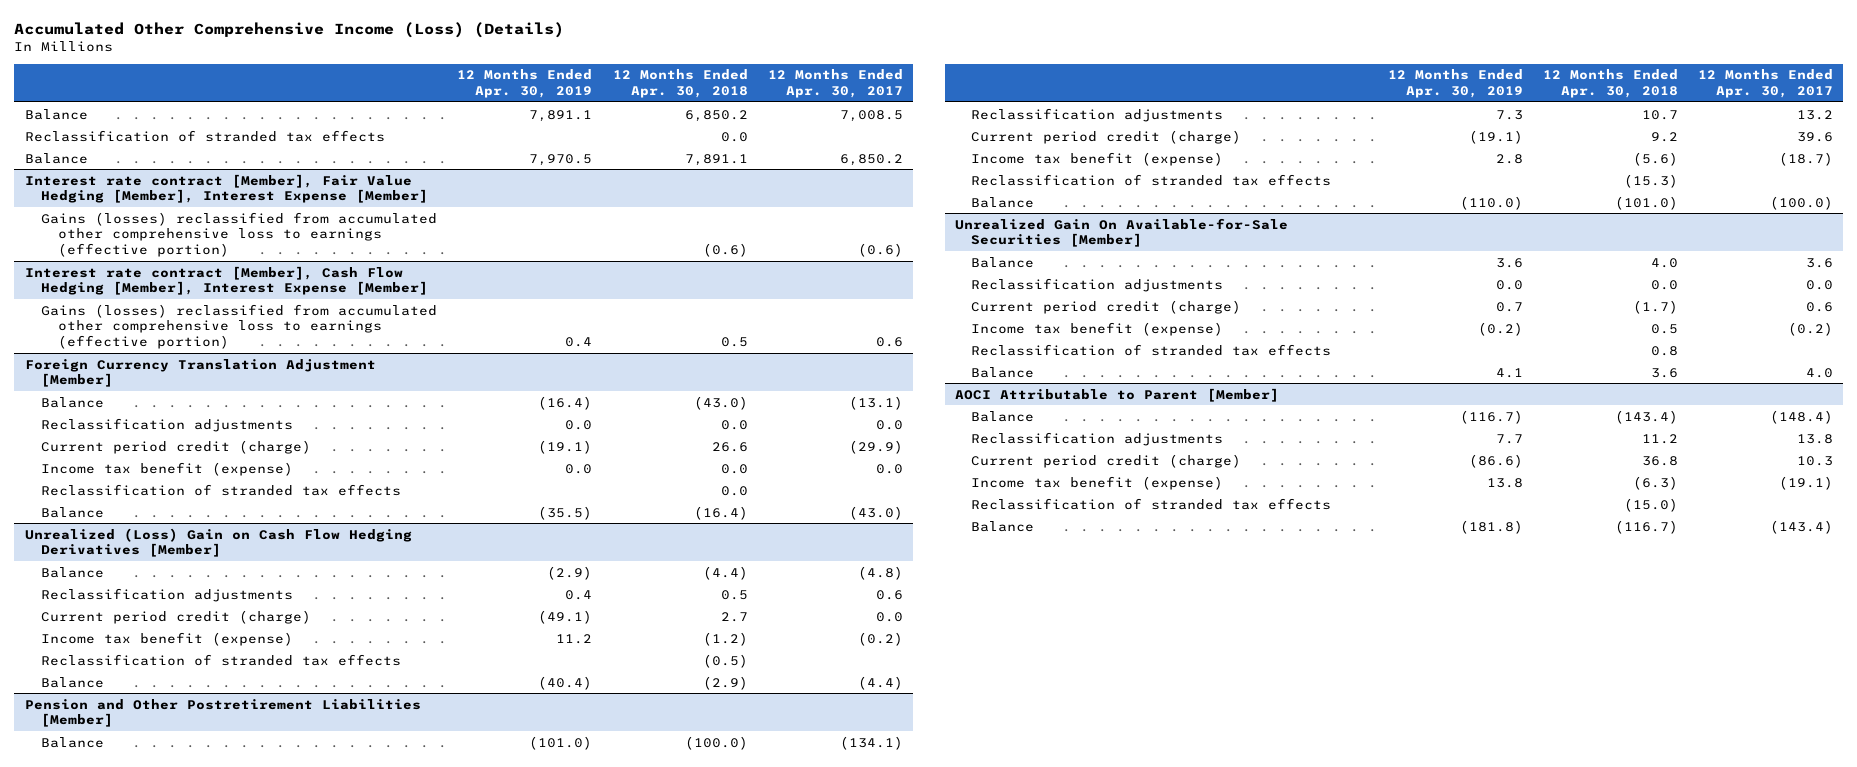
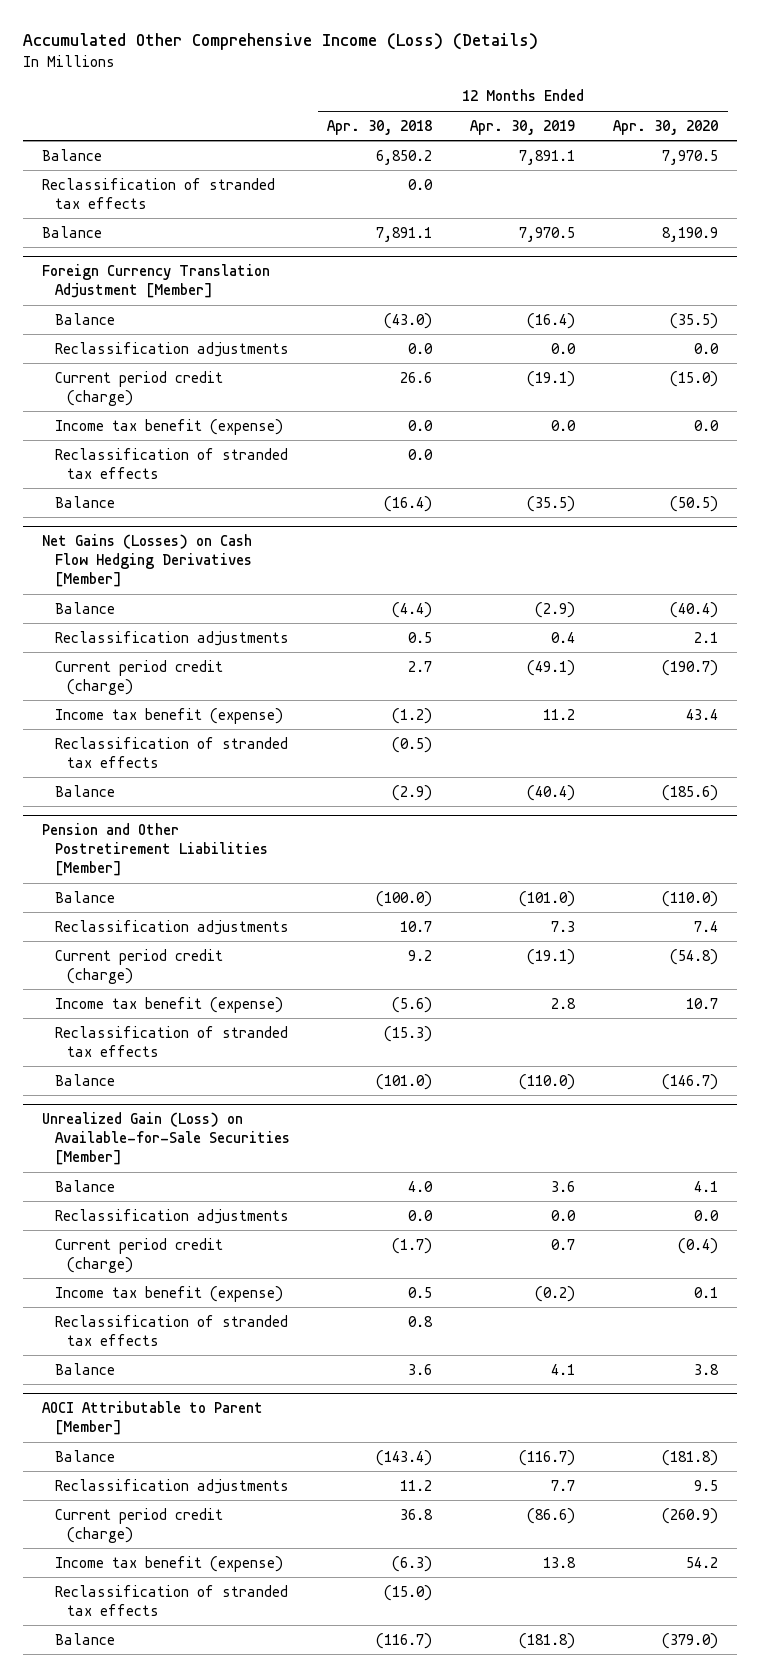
- | 12 Months Ended Apr. 30, 2019 | 12 Months Ended Apr. 30, 2018 | 12 Months Ended Apr. 30, 2017
+ | 12 Months Ended Apr. 30, 2018 | 12 Months Ended Apr. 30, 2019 | 12 Months Ended Apr. 30, 2020
- Interest rate contract [Member], Fair Value Hedging [Member], Interest Expense [Member]
- Gains (losses) reclassified from accumulated other comprehensive loss to earnings (effective portion) | | (0.6) | (0.6)
- Interest rate contract [Member], Cash Flow Hedging [Member], Interest Expense [Member]
- Gains (losses) reclassified from accumulated other comprehensive loss to earnings (effective portion) | 0.4 | 0.5 | 0.6
- Unrealized (Loss) Gain on Cash Flow Hedging Derivatives [Member]
+ Net Gains (Losses) on Cash Flow Hedging Derivatives [Member]
- Unrealized Gain On Available-for-Sale Securities [Member]
+ Unrealized Gain (Loss) on Available-for-Sale Securities [Member]

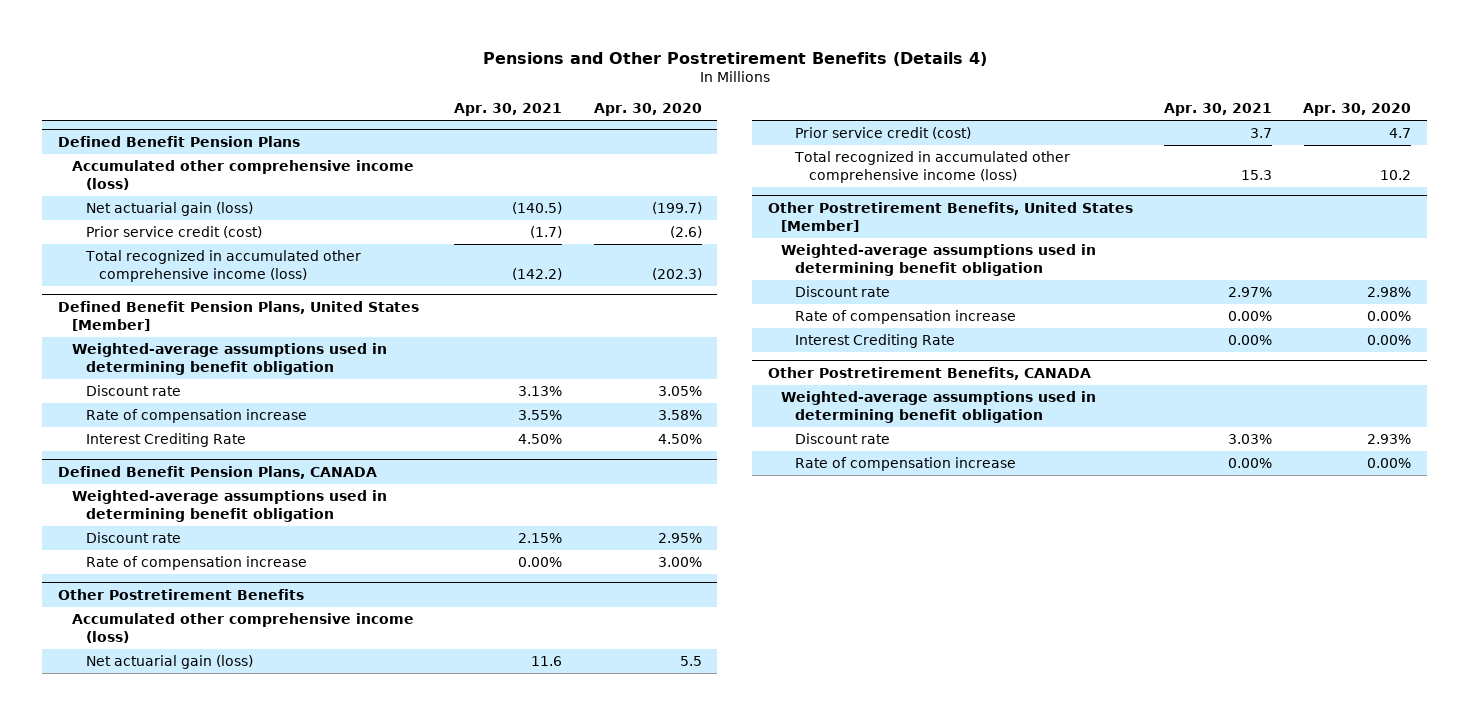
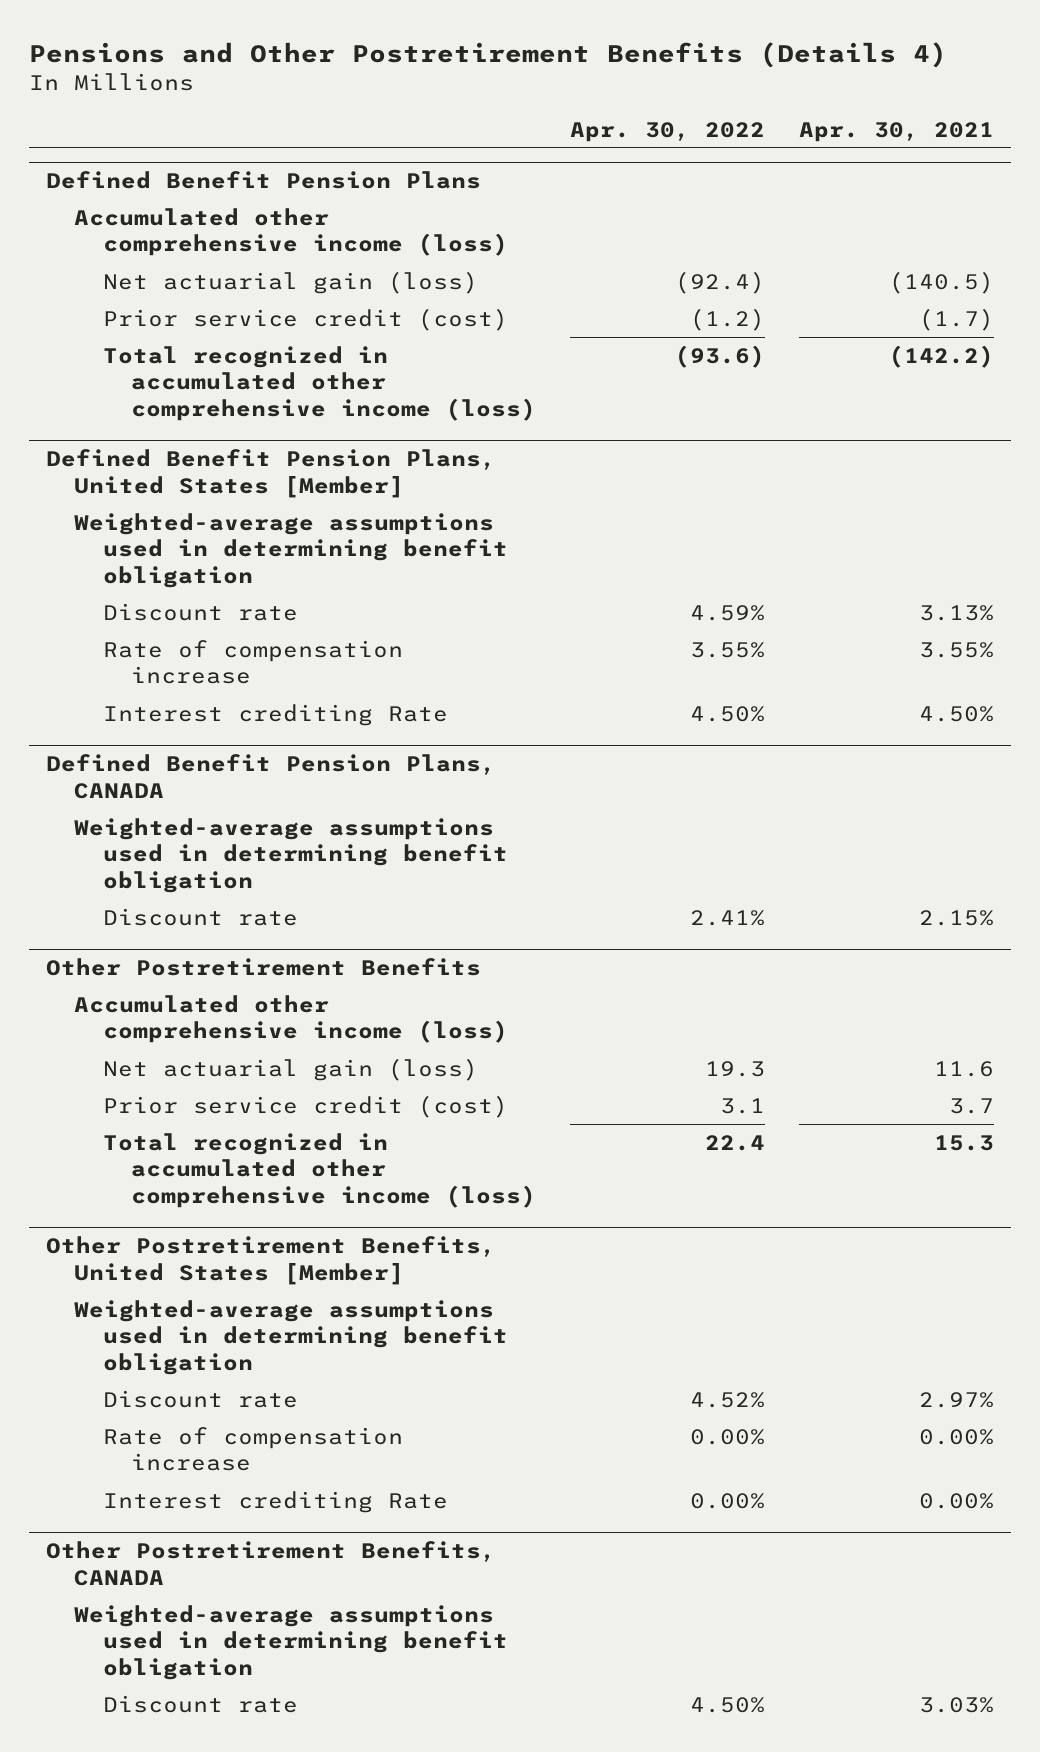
- | Apr. 30, 2021 | Apr. 30, 2020
+ | Apr. 30, 2022 | Apr. 30, 2021
@ Defined Benefit Pension Plans, United States [Member]
- Interest Crediting Rate | 4.50% | 4.50%
+ Interest crediting Rate | 4.50% | 4.50%
@ Defined Benefit Pension Plans, CANADA
- Rate of compensation increase | 0.00% | 3.00%
@ Other Postretirement Benefits, United States [Member]
- Interest Crediting Rate | 0.00% | 0.00%
+ Interest crediting Rate | 0.00% | 0.00%
@ Other Postretirement Benefits, CANADA
- Rate of compensation increase | 0.00% | 0.00%

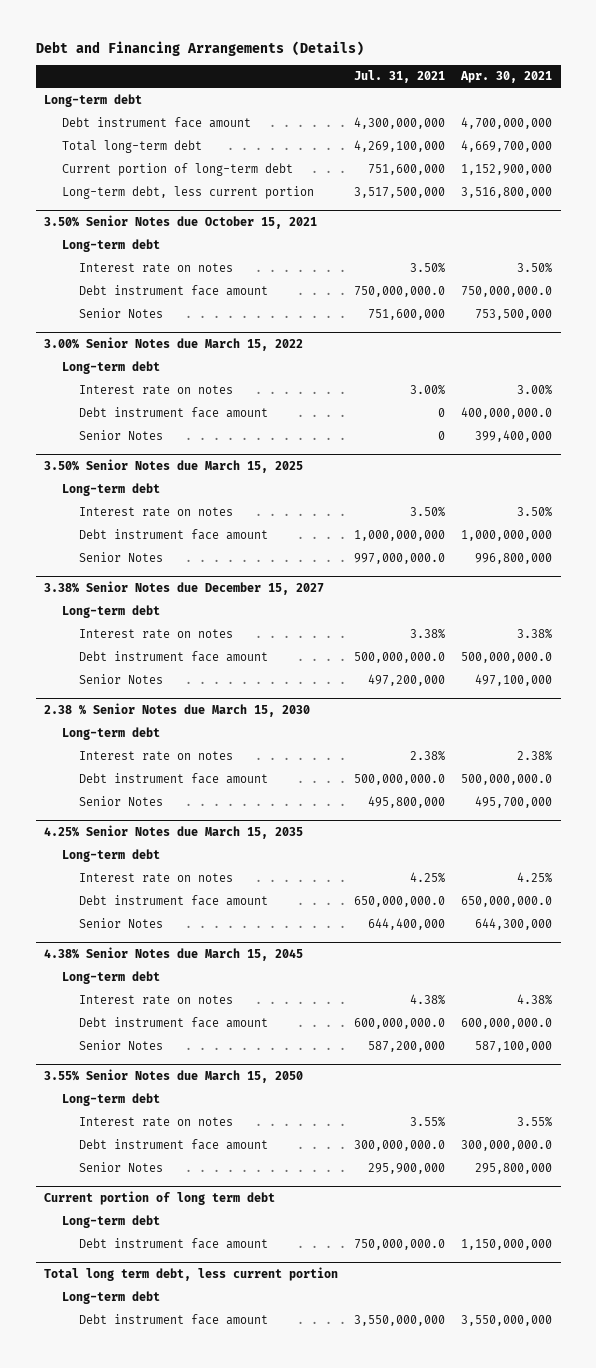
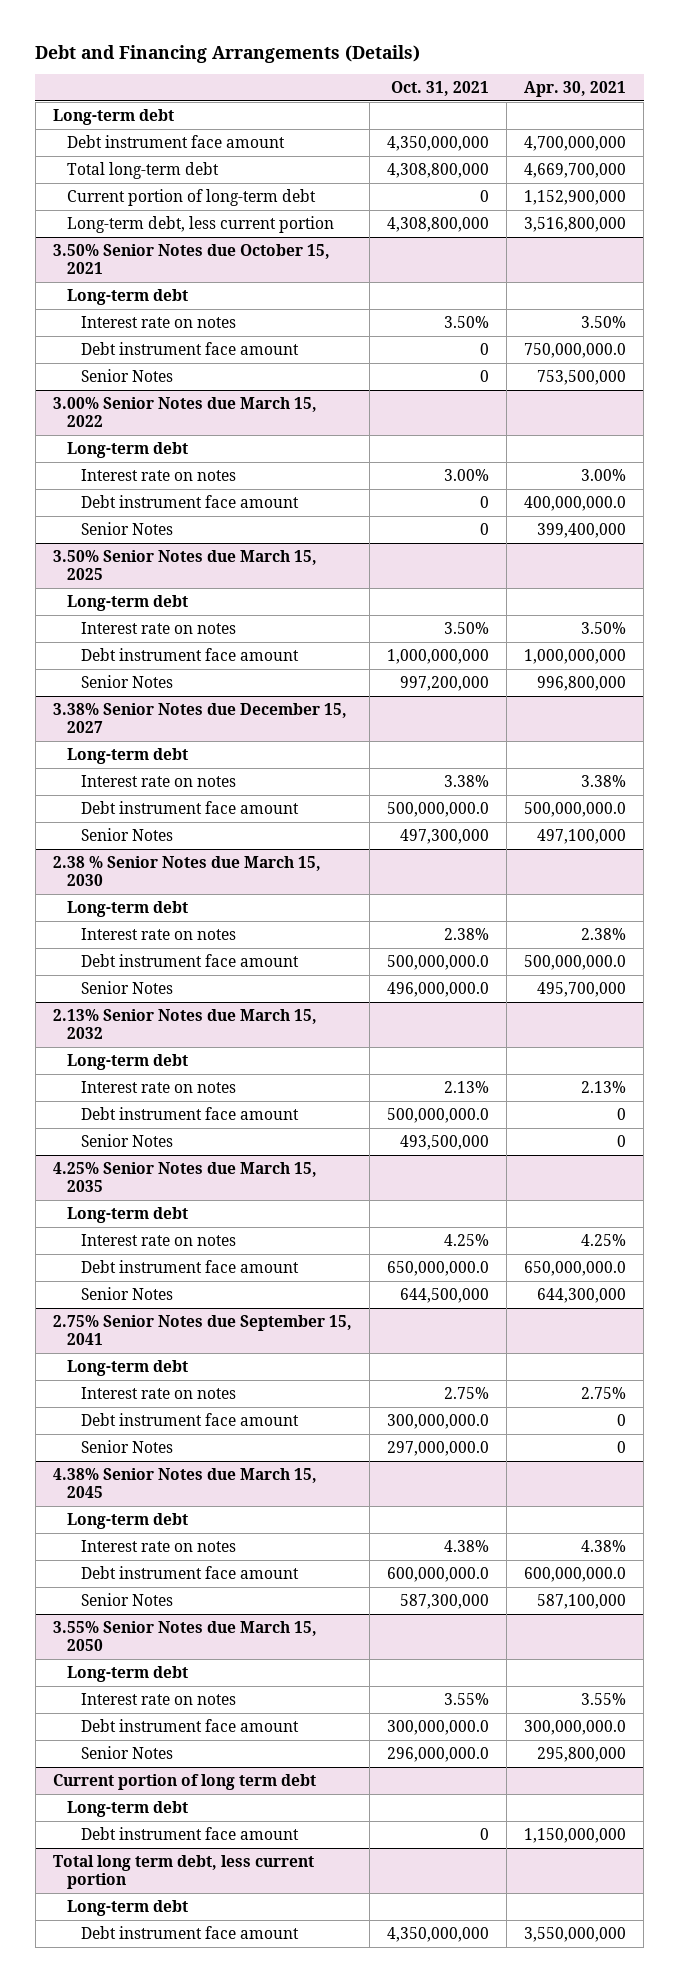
- | Jul. 31, 2021 | Apr. 30, 2021
+ | Oct. 31, 2021 | Apr. 30, 2021
+ 2.13% Senior Notes due March 15, 2032
+ Long-term debt
+ Interest rate on notes | 2.13% | 2.13%
+ Debt instrument face amount | 500,000,000.0 | 0
+ Senior Notes | 493,500,000 | 0
+ 2.75% Senior Notes due September 15, 2041
+ Long-term debt
+ Interest rate on notes | 2.75% | 2.75%
+ Debt instrument face amount | 300,000,000.0 | 0
+ Senior Notes | 297,000,000.0 | 0

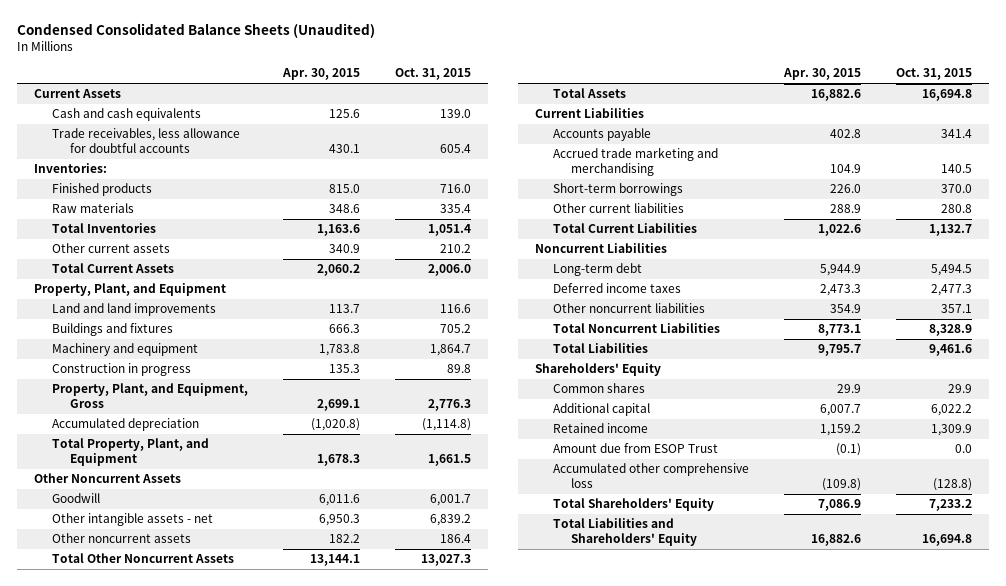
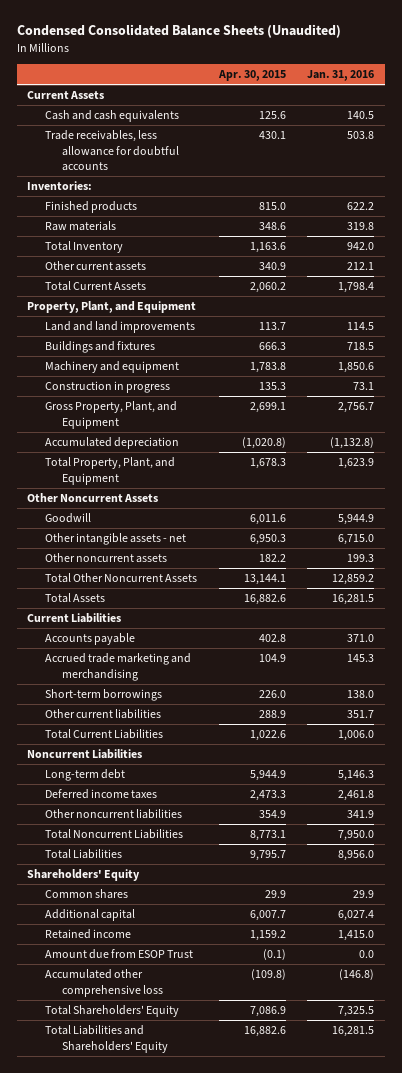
- | Apr. 30, 2015 | Oct. 31, 2015
+ | Apr. 30, 2015 | Jan. 31, 2016
- Total Inventories | 1,163.6 | 1,051.4
+ Total Inventory | 1,163.6 | 942.0
- Property, Plant, and Equipment, Gross | 2,699.1 | 2,776.3
+ Gross Property, Plant, and Equipment | 2,699.1 | 2,756.7

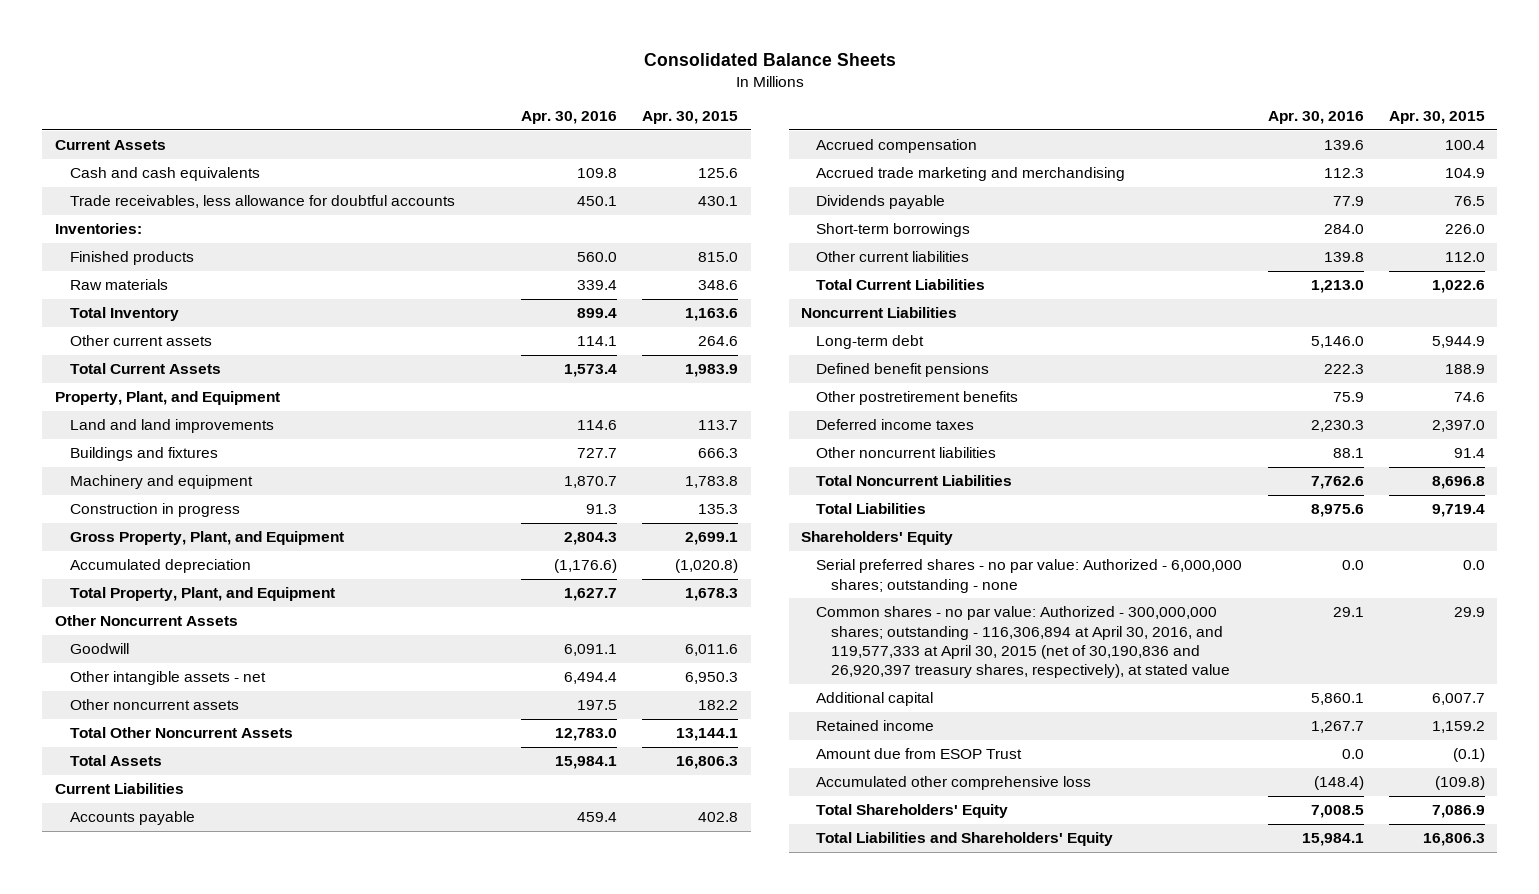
- Condensed Consolidated Balance Sheets (Unaudited)
+ Consolidated Balance Sheets
- | Apr. 30, 2015 | Jan. 31, 2016
+ | Apr. 30, 2016 | Apr. 30, 2015
- Other current assets | 340.9 | 212.1
- Total Current Assets | 2,060.2 | 1,798.4
+ Other current assets | 114.1 | 264.6
+ Total Current Assets | 1,573.4 | 1,983.9
- Total Assets | 16,882.6 | 16,281.5
+ Total Assets | 15,984.1 | 16,806.3
+ Accrued compensation | 139.6 | 100.4
+ Dividends payable | 77.9 | 76.5
- Other current liabilities | 288.9 | 351.7
+ Other current liabilities | 139.8 | 112.0
- Deferred income taxes | 2,473.3 | 2,461.8
- Other noncurrent liabilities | 354.9 | 341.9
- Total Noncurrent Liabilities | 8,773.1 | 7,950.0
- Total Liabilities | 9,795.7 | 8,956.0
+ Defined benefit pensions | 222.3 | 188.9
+ Other postretirement benefits | 75.9 | 74.6
+ Deferred income taxes | 2,230.3 | 2,397.0
+ Other noncurrent liabilities | 88.1 | 91.4
+ Total Noncurrent Liabilities | 7,762.6 | 8,696.8
+ Total Liabilities | 8,975.6 | 9,719.4
- Common shares | 29.9 | 29.9
+ Serial preferred shares - no par value: Authorized - 6,000,000 shares; outstanding - none | 0.0 | 0.0
+ Common shares - no par value: Authorized - 300,000,000 shares; outstanding - 116,306,894 at April 30, 2016, and 119,577,333 at April 30, 2015 (net of 30,190,836 and 26,920,397 treasury shares, respectively), at stated value | 29.1 | 29.9
- Total Liabilities and Shareholders' Equity | 16,882.6 | 16,281.5
+ Total Liabilities and Shareholders' Equity | 15,984.1 | 16,806.3

